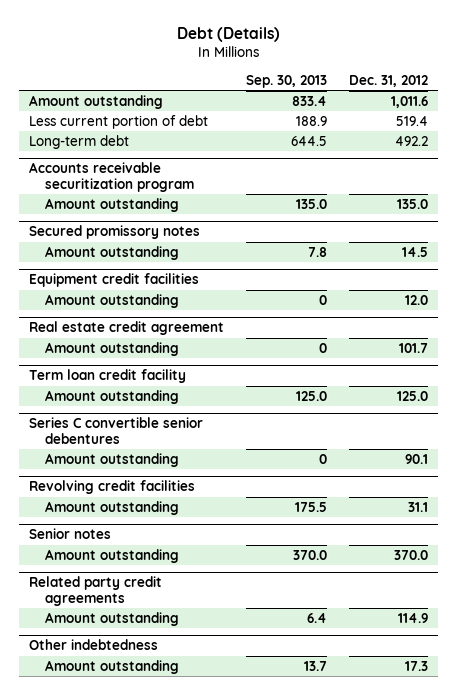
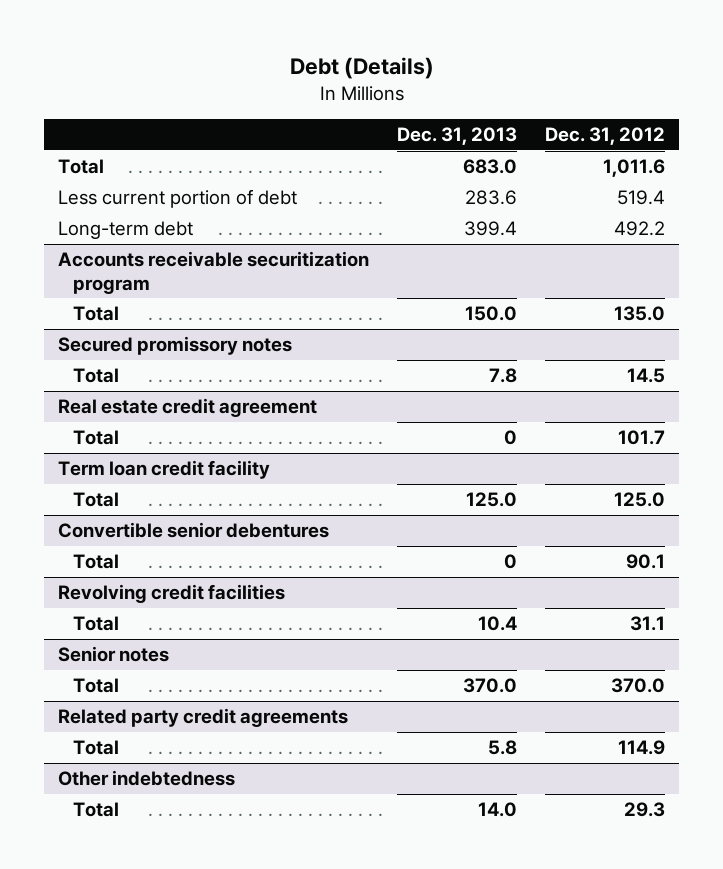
- | Sep. 30, 2013 | Dec. 31, 2012
+ | Dec. 31, 2013 | Dec. 31, 2012
- Amount outstanding | 833.4 | 1,011.6
+ Total | 683.0 | 1,011.6
@ Accounts receivable securitization program
- Amount outstanding | 135.0 | 135.0
+ Total | 150.0 | 135.0
@ Secured promissory notes
- Amount outstanding | 7.8 | 14.5
- Equipment credit facilities
- Amount outstanding | 0 | 12.0
@ Secured promissory notes
+ Total | 7.8 | 14.5
@ Real estate credit agreement
- Amount outstanding | 0 | 101.7
+ Total | 0 | 101.7
@ Term loan credit facility
- Amount outstanding | 125.0 | 125.0
- Series C convertible senior debentures
- Amount outstanding | 0 | 90.1
@ Term loan credit facility
+ Total | 125.0 | 125.0
+ Convertible senior debentures
+ Total | 0 | 90.1
@ Revolving credit facilities
- Amount outstanding | 175.5 | 31.1
+ Total | 10.4 | 31.1
@ Senior notes
- Amount outstanding | 370.0 | 370.0
+ Total | 370.0 | 370.0
@ Related party credit agreements
- Amount outstanding | 6.4 | 114.9
+ Total | 5.8 | 114.9
@ Other indebtedness
- Amount outstanding | 13.7 | 17.3
+ Total | 14.0 | 29.3

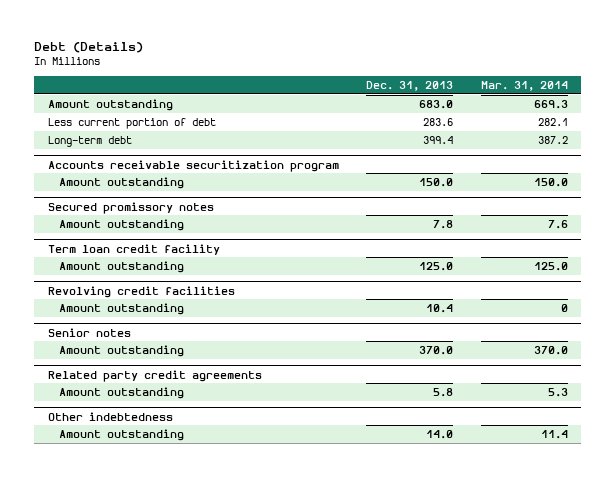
- | Dec. 31, 2013 | Dec. 31, 2012
+ | Dec. 31, 2013 | Mar. 31, 2014
- Total | 683.0 | 1,011.6
+ Amount outstanding | 683.0 | 669.3
@ Accounts receivable securitization program
- Total | 150.0 | 135.0
+ Amount outstanding | 150.0 | 150.0
@ Secured promissory notes
- Total | 7.8 | 14.5
- Real estate credit agreement
- Total | 0 | 101.7
@ Secured promissory notes
+ Amount outstanding | 7.8 | 7.6
@ Term loan credit facility
- Total | 125.0 | 125.0
- Convertible senior debentures
- Total | 0 | 90.1
@ Term loan credit facility
+ Amount outstanding | 125.0 | 125.0
@ Revolving credit facilities
- Total | 10.4 | 31.1
+ Amount outstanding | 10.4 | 0
@ Senior notes
- Total | 370.0 | 370.0
+ Amount outstanding | 370.0 | 370.0
@ Related party credit agreements
- Total | 5.8 | 114.9
+ Amount outstanding | 5.8 | 5.3
@ Other indebtedness
- Total | 14.0 | 29.3
+ Amount outstanding | 14.0 | 11.4

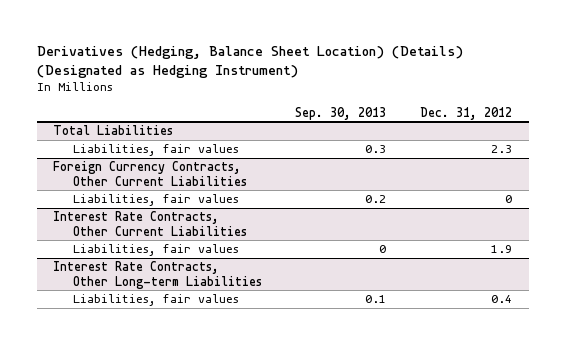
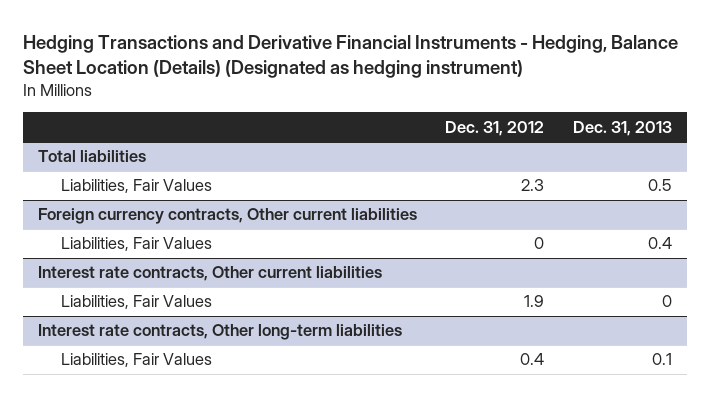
- Derivatives (Hedging, Balance Sheet Location) (Details) (Designated as Hedging Instrument)
+ Hedging Transactions and Derivative Financial Instruments - Hedging, Balance Sheet Location (Details) (Designated as hedging instrument)
- | Sep. 30, 2013 | Dec. 31, 2012
+ | Dec. 31, 2012 | Dec. 31, 2013
- Total Liabilities
- Liabilities, fair values | 0.3 | 2.3
- Foreign Currency Contracts, Other Current Liabilities
- Liabilities, fair values | 0.2 | 0
- Interest Rate Contracts, Other Current Liabilities
- Liabilities, fair values | 0 | 1.9
- Interest Rate Contracts, Other Long-term Liabilities
- Liabilities, fair values | 0.1 | 0.4
+ Total liabilities
+ Liabilities, Fair Values | 2.3 | 0.5
+ Foreign currency contracts, Other current liabilities
+ Liabilities, Fair Values | 0 | 0.4
+ Interest rate contracts, Other current liabilities
+ Liabilities, Fair Values | 1.9 | 0
+ Interest rate contracts, Other long-term liabilities
+ Liabilities, Fair Values | 0.4 | 0.1

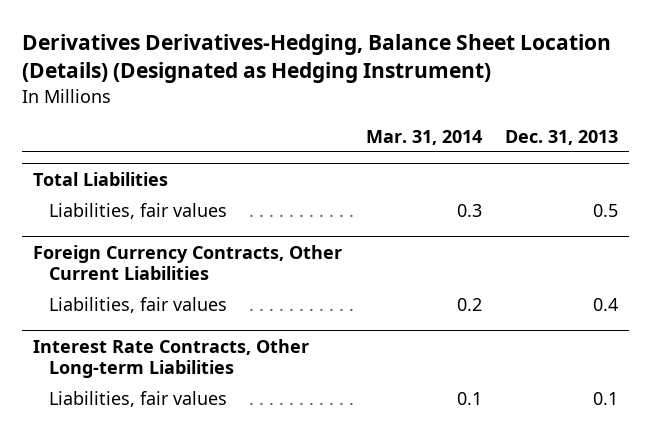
- Hedging Transactions and Derivative Financial Instruments - Hedging, Balance Sheet Location (Details) (Designated as hedging instrument)
+ Derivatives Derivatives-Hedging, Balance Sheet Location (Details) (Designated as Hedging Instrument)
- | Dec. 31, 2012 | Dec. 31, 2013
+ | Mar. 31, 2014 | Dec. 31, 2013
- Total liabilities
- Liabilities, Fair Values | 2.3 | 0.5
- Foreign currency contracts, Other current liabilities
- Liabilities, Fair Values | 0 | 0.4
- Interest rate contracts, Other current liabilities
- Liabilities, Fair Values | 1.9 | 0
- Interest rate contracts, Other long-term liabilities
- Liabilities, Fair Values | 0.4 | 0.1
+ Total Liabilities
+ Liabilities, fair values | 0.3 | 0.5
+ Foreign Currency Contracts, Other Current Liabilities
+ Liabilities, fair values | 0.2 | 0.4
+ Interest Rate Contracts, Other Long-term Liabilities
+ Liabilities, fair values | 0.1 | 0.1

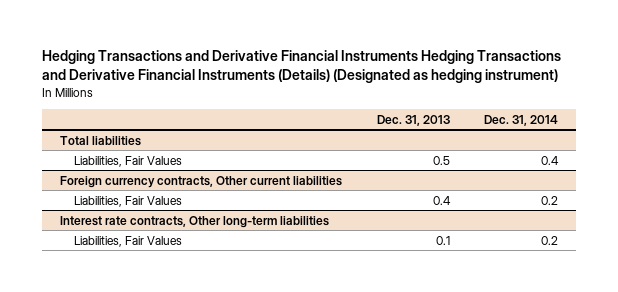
- Derivatives Derivatives-Hedging, Balance Sheet Location (Details) (Designated as Hedging Instrument)
+ Hedging Transactions and Derivative Financial Instruments Hedging Transactions and Derivative Financial Instruments (Details) (Designated as hedging instrument)
- | Mar. 31, 2014 | Dec. 31, 2013
+ | Dec. 31, 2013 | Dec. 31, 2014
- Total Liabilities
- Liabilities, fair values | 0.3 | 0.5
- Foreign Currency Contracts, Other Current Liabilities
- Liabilities, fair values | 0.2 | 0.4
- Interest Rate Contracts, Other Long-term Liabilities
- Liabilities, fair values | 0.1 | 0.1
+ Total liabilities
+ Liabilities, Fair Values | 0.5 | 0.4
+ Foreign currency contracts, Other current liabilities
+ Liabilities, Fair Values | 0.4 | 0.2
+ Interest rate contracts, Other long-term liabilities
+ Liabilities, Fair Values | 0.1 | 0.2

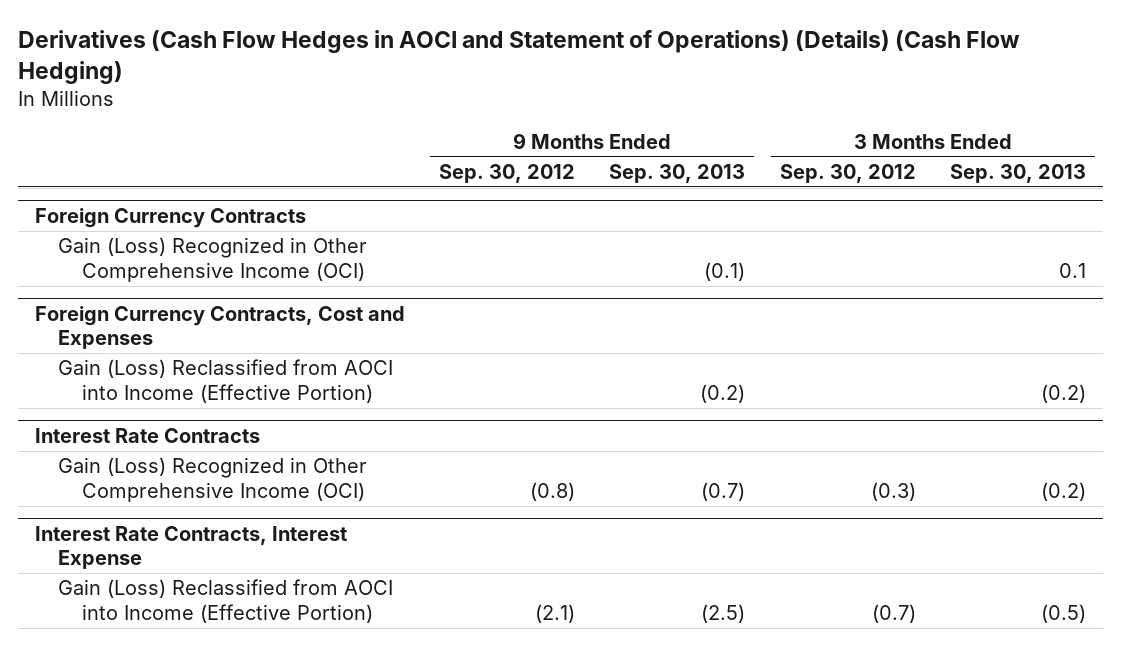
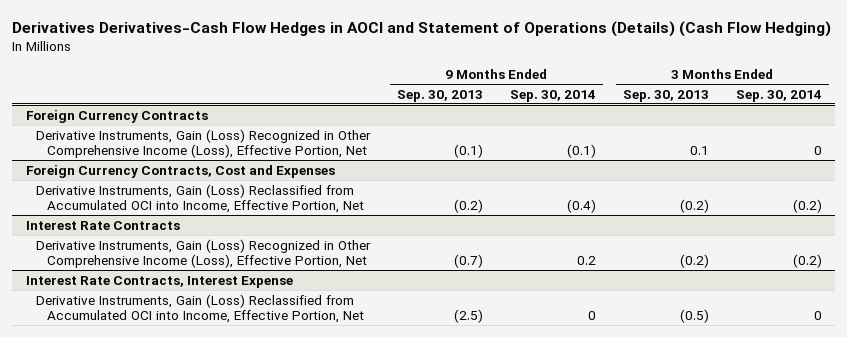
- Derivatives (Cash Flow Hedges in AOCI and Statement of Operations) (Details) (Cash Flow Hedging)
+ Derivatives Derivatives-Cash Flow Hedges in AOCI and Statement of Operations (Details) (Cash Flow Hedging)
- | 9 Months Ended Sep. 30, 2012 | 9 Months Ended Sep. 30, 2013 | 3 Months Ended Sep. 30, 2012 | 3 Months Ended Sep. 30, 2013
+ | 9 Months Ended Sep. 30, 2013 | 9 Months Ended Sep. 30, 2014 | 3 Months Ended Sep. 30, 2013 | 3 Months Ended Sep. 30, 2014
@ Foreign Currency Contracts
- Gain (Loss) Recognized in Other Comprehensive Income (OCI) | | (0.1) | | 0.1
+ Derivative Instruments, Gain (Loss) Recognized in Other Comprehensive Income (Loss), Effective Portion, Net | (0.1) | (0.1) | 0.1 | 0
@ Foreign Currency Contracts, Cost and Expenses
- Gain (Loss) Reclassified from AOCI into Income (Effective Portion) | | (0.2) | | (0.2)
+ Derivative Instruments, Gain (Loss) Reclassified from Accumulated OCI into Income, Effective Portion, Net | (0.2) | (0.4) | (0.2) | (0.2)
@ Interest Rate Contracts
- Gain (Loss) Recognized in Other Comprehensive Income (OCI) | (0.8) | (0.7) | (0.3) | (0.2)
+ Derivative Instruments, Gain (Loss) Recognized in Other Comprehensive Income (Loss), Effective Portion, Net | (0.7) | 0.2 | (0.2) | (0.2)
@ Interest Rate Contracts, Interest Expense
- Gain (Loss) Reclassified from AOCI into Income (Effective Portion) | (2.1) | (2.5) | (0.7) | (0.5)
+ Derivative Instruments, Gain (Loss) Reclassified from Accumulated OCI into Income, Effective Portion, Net | (2.5) | 0 | (0.5) | 0

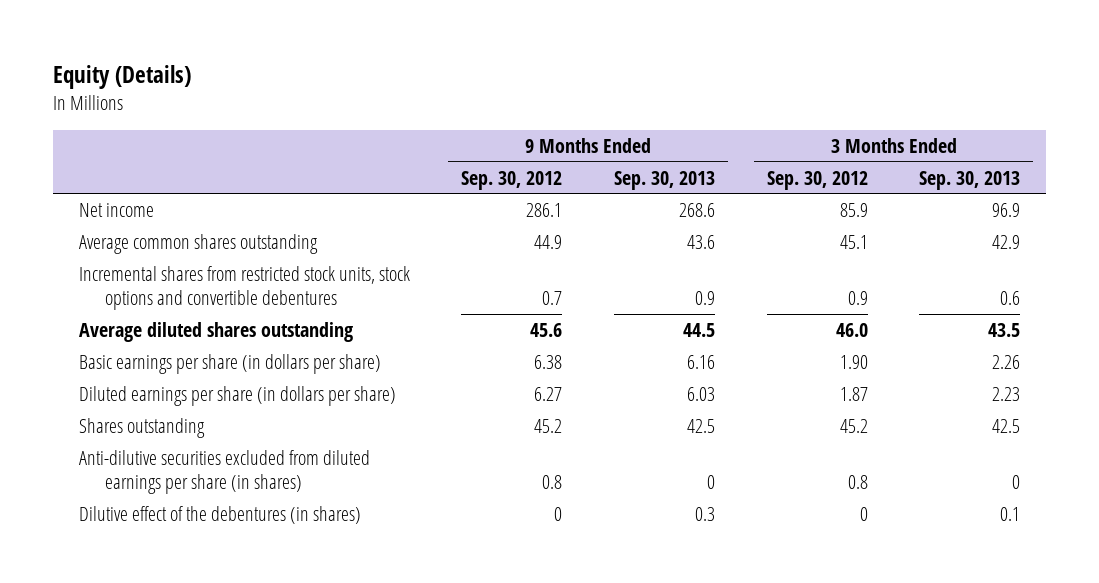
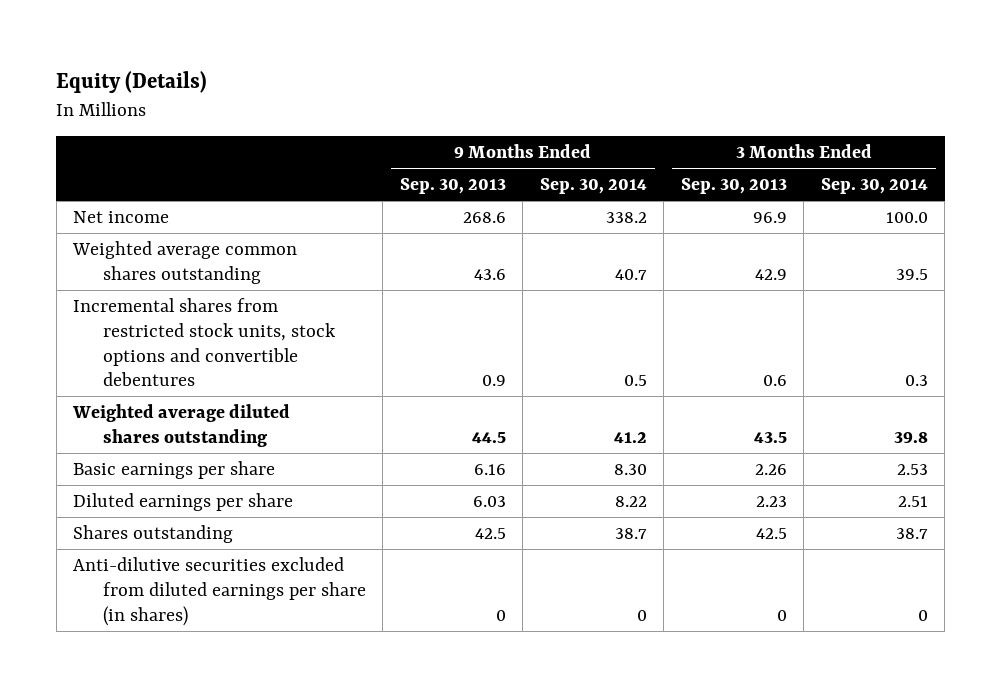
- | 9 Months Ended Sep. 30, 2012 | 9 Months Ended Sep. 30, 2013 | 3 Months Ended Sep. 30, 2012 | 3 Months Ended Sep. 30, 2013
+ | 9 Months Ended Sep. 30, 2013 | 9 Months Ended Sep. 30, 2014 | 3 Months Ended Sep. 30, 2013 | 3 Months Ended Sep. 30, 2014
- Average common shares outstanding | 44.9 | 43.6 | 45.1 | 42.9
+ Weighted average common shares outstanding | 43.6 | 40.7 | 42.9 | 39.5
- Average diluted shares outstanding | 45.6 | 44.5 | 46.0 | 43.5
- Basic earnings per share (in dollars per share) | 6.38 | 6.16 | 1.90 | 2.26
- Diluted earnings per share (in dollars per share) | 6.27 | 6.03 | 1.87 | 2.23
+ Weighted average diluted shares outstanding | 44.5 | 41.2 | 43.5 | 39.8
+ Basic earnings per share | 6.16 | 8.30 | 2.26 | 2.53
+ Diluted earnings per share | 6.03 | 8.22 | 2.23 | 2.51
- Dilutive effect of the debentures (in shares) | 0 | 0.3 | 0 | 0.1

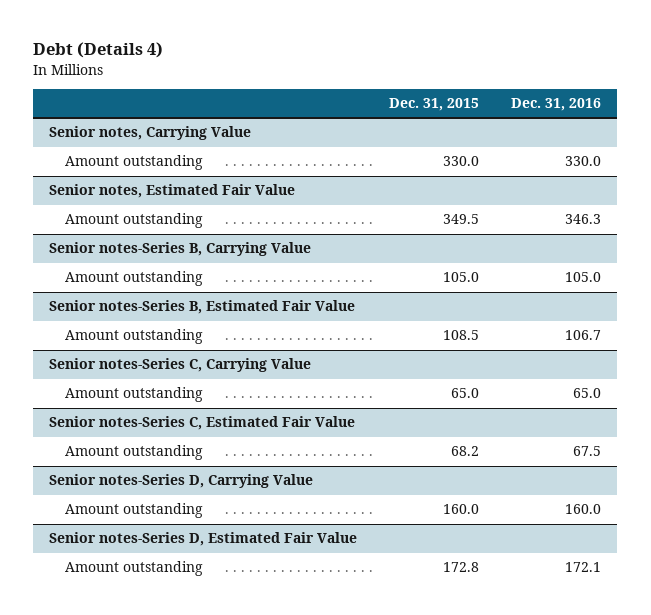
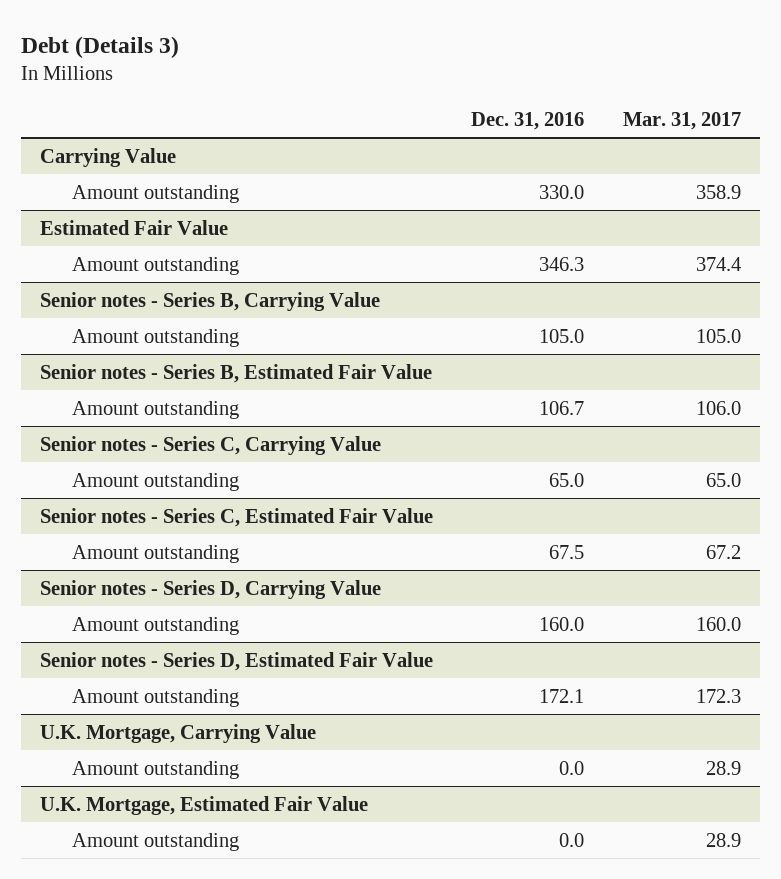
- Debt (Details 4)
+ Debt (Details 3)
- | Dec. 31, 2015 | Dec. 31, 2016
+ | Dec. 31, 2016 | Mar. 31, 2017
- Senior notes, Carrying Value
+ Carrying Value
- Senior notes, Estimated Fair Value
+ Estimated Fair Value
- Senior notes-Series B, Carrying Value
+ Senior notes - Series B, Carrying Value
- Senior notes-Series B, Estimated Fair Value
+ Senior notes - Series B, Estimated Fair Value
- Senior notes-Series C, Carrying Value
+ Senior notes - Series C, Carrying Value
- Senior notes-Series C, Estimated Fair Value
+ Senior notes - Series C, Estimated Fair Value
- Senior notes-Series D, Carrying Value
+ Senior notes - Series D, Carrying Value
- Senior notes-Series D, Estimated Fair Value
+ Senior notes - Series D, Estimated Fair Value
+ U.K. Mortgage, Carrying Value
+ Amount outstanding | 0.0 | 28.9
+ U.K. Mortgage, Estimated Fair Value
+ Amount outstanding | 0.0 | 28.9

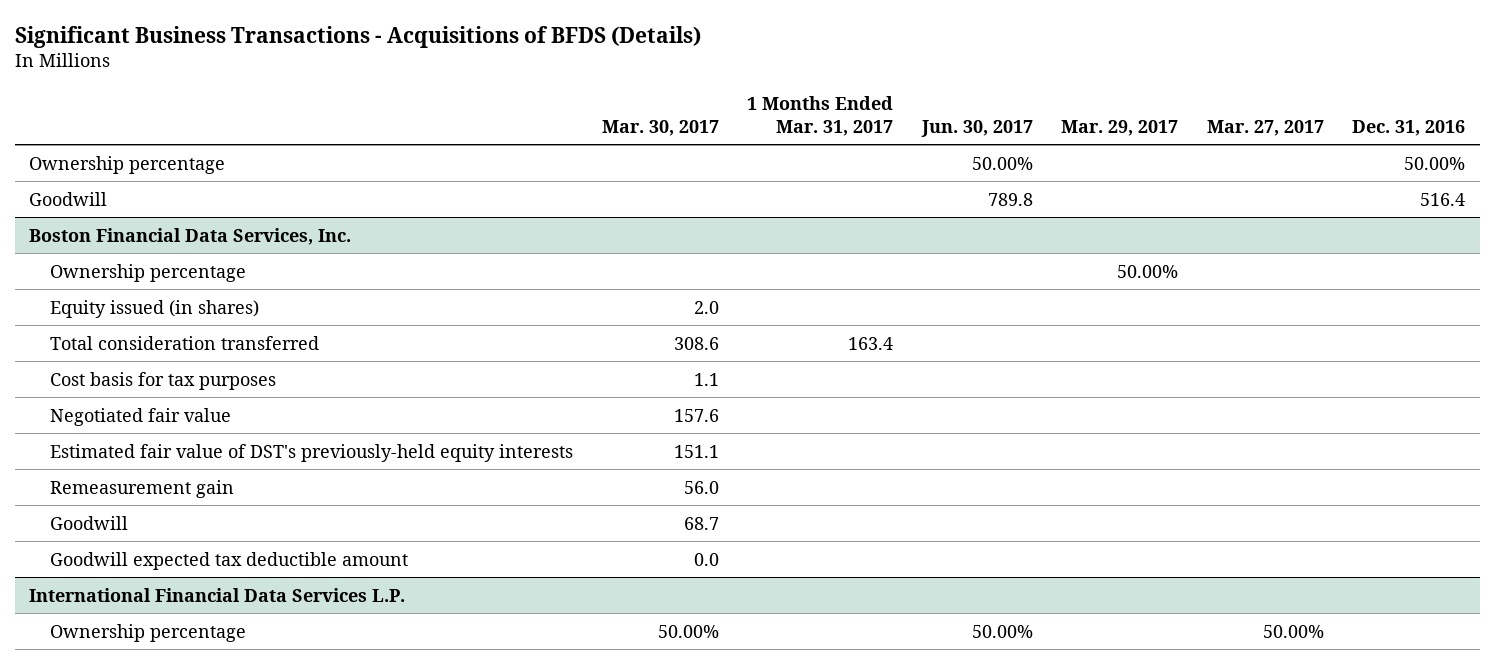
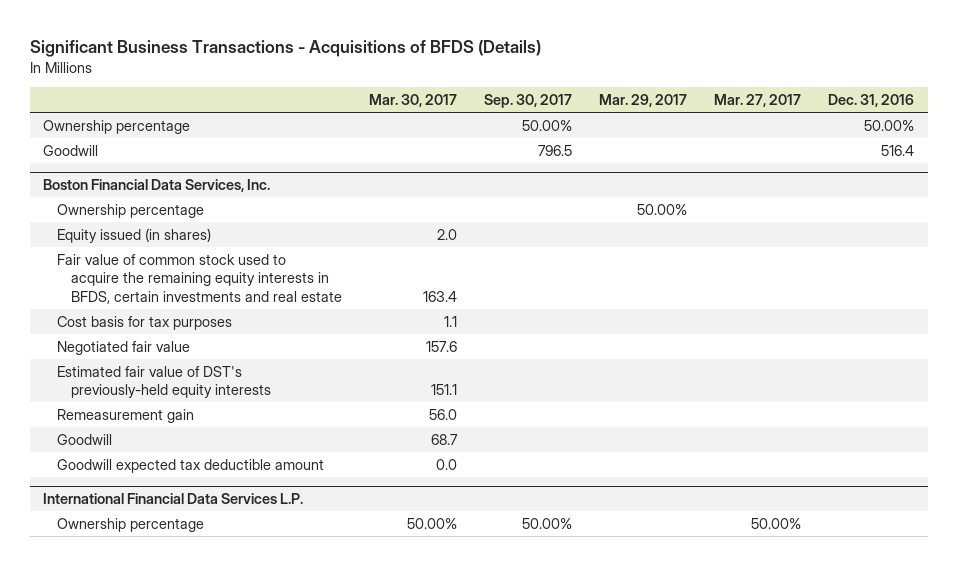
- | Mar. 30, 2017 | 1 Months Ended Mar. 31, 2017 | Jun. 30, 2017 | Mar. 29, 2017 | Mar. 27, 2017 | Dec. 31, 2016
+ | Mar. 30, 2017 | Sep. 30, 2017 | Mar. 29, 2017 | Mar. 27, 2017 | Dec. 31, 2016
@ Boston Financial Data Services, Inc.
- Total consideration transferred | 308.6 | 163.4 | | | |
+ Fair value of common stock used to acquire the remaining equity interests in BFDS, certain investments and real estate | 163.4 | | | |

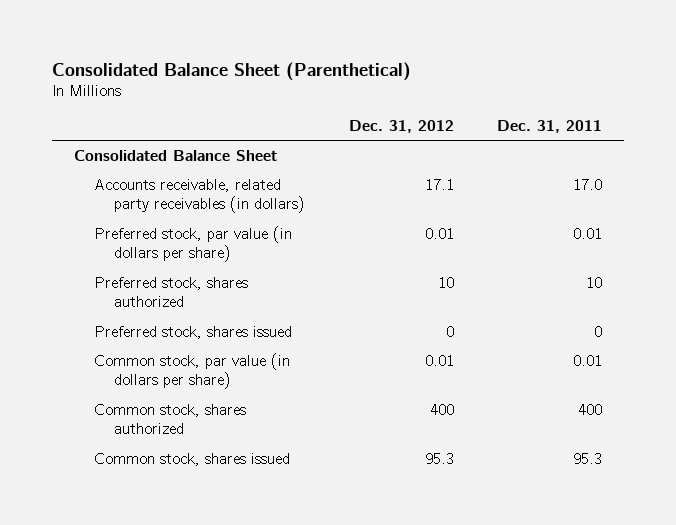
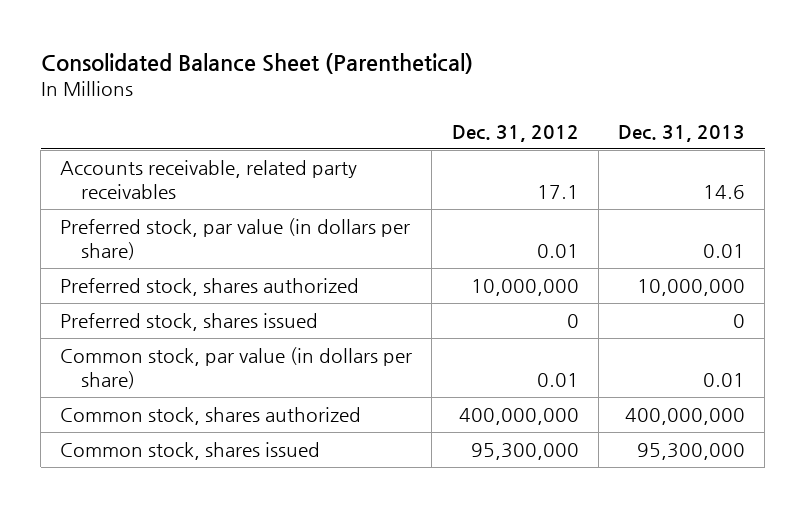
- | Dec. 31, 2012 | Dec. 31, 2011
+ | Dec. 31, 2012 | Dec. 31, 2013
- Consolidated Balance Sheet
- Accounts receivable, related party receivables (in dollars) | 17.1 | 17.0
+ Accounts receivable, related party receivables | 17.1 | 14.6
- Preferred stock, shares authorized | 10 | 10
+ Preferred stock, shares authorized | 10,000,000 | 10,000,000
- Common stock, shares authorized | 400 | 400
- Common stock, shares issued | 95.3 | 95.3
+ Common stock, shares authorized | 400,000,000 | 400,000,000
+ Common stock, shares issued | 95,300,000 | 95,300,000

